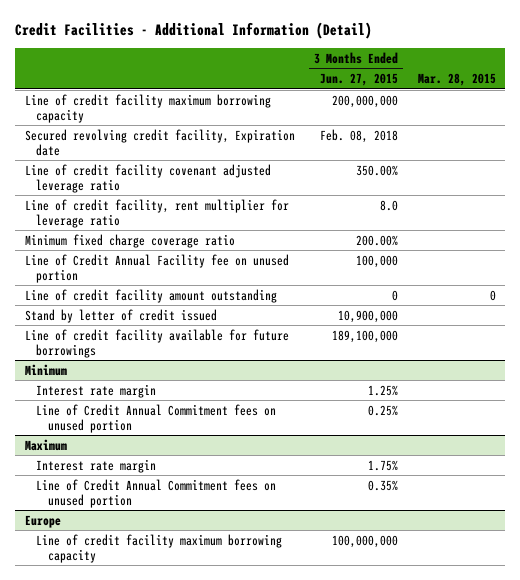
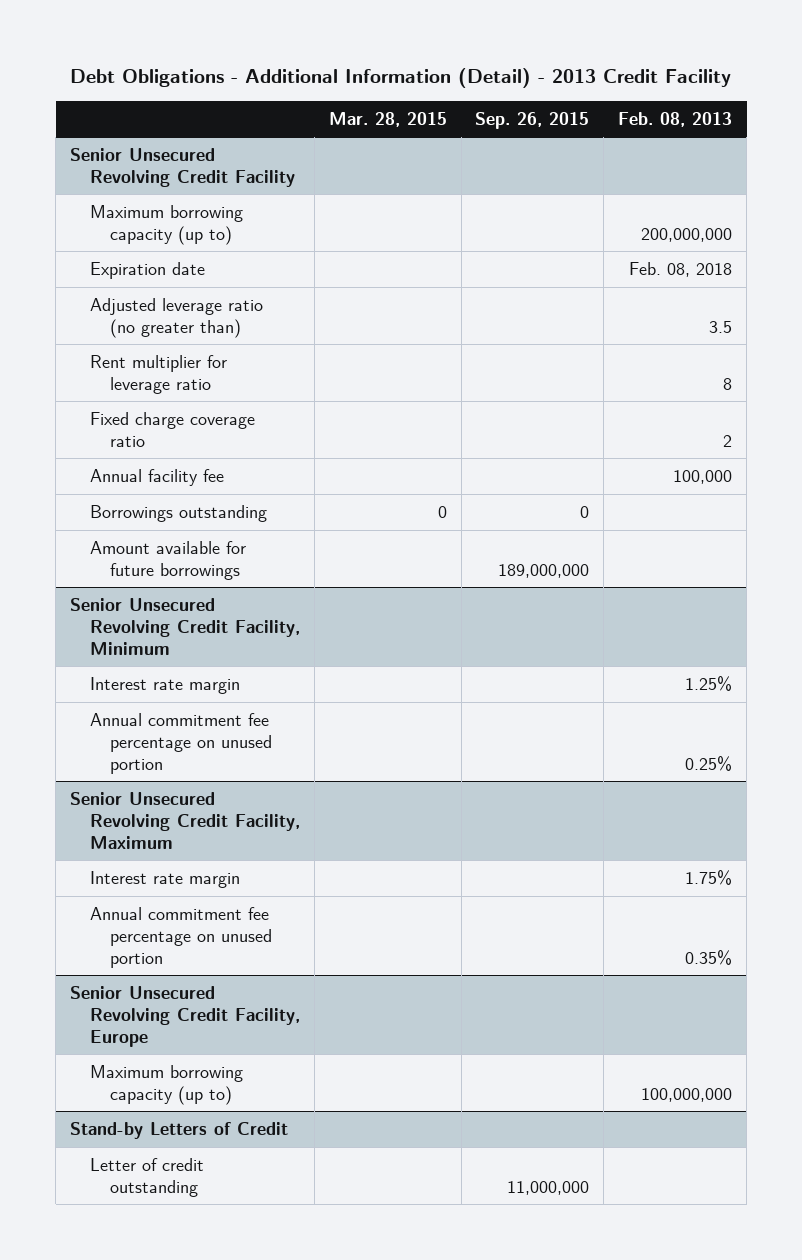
- Credit Facilities - Additional Information (Detail)
+ Debt Obligations - Additional Information (Detail) - 2013 Credit Facility
- | 3 Months Ended Jun. 27, 2015 | Mar. 28, 2015
+ | Mar. 28, 2015 | Sep. 26, 2015 | Feb. 08, 2013
- Line of credit facility maximum borrowing capacity | 200,000,000 |
- Secured revolving credit facility, Expiration date | Feb. 08, 2018 |
- Line of credit facility covenant adjusted leverage ratio | 350.00% |
- Line of credit facility, rent multiplier for leverage ratio | 8.0 |
- Minimum fixed charge coverage ratio | 200.00% |
- Line of Credit Annual Facility fee on unused portion | 100,000 |
- Line of credit facility amount outstanding | 0 | 0
- Stand by letter of credit issued | 10,900,000 |
- Line of credit facility available for future borrowings | 189,100,000 |
- Minimum
+ Senior Unsecured Revolving Credit Facility
+ Maximum borrowing capacity (up to) | | | 200,000,000
+ Expiration date | | | Feb. 08, 2018
+ Adjusted leverage ratio (no greater than) | | | 3.5
+ Rent multiplier for leverage ratio | | | 8
+ Fixed charge coverage ratio | | | 2
+ Annual facility fee | | | 100,000
+ Borrowings outstanding | 0 | 0 |
+ Amount available for future borrowings | | 189,000,000 |
+ Senior Unsecured Revolving Credit Facility, Minimum
- Line of Credit Annual Commitment fees on unused portion | 0.25% |
- Maximum
+ Annual commitment fee percentage on unused portion | | | 0.25%
+ Senior Unsecured Revolving Credit Facility, Maximum
- Line of Credit Annual Commitment fees on unused portion | 0.35% |
- Europe
- Line of credit facility maximum borrowing capacity | 100,000,000 |
+ Annual commitment fee percentage on unused portion | | | 0.35%
+ Senior Unsecured Revolving Credit Facility, Europe
+ Maximum borrowing capacity (up to) | | | 100,000,000
+ Stand-by Letters of Credit
+ Letter of credit outstanding | | 11,000,000 |

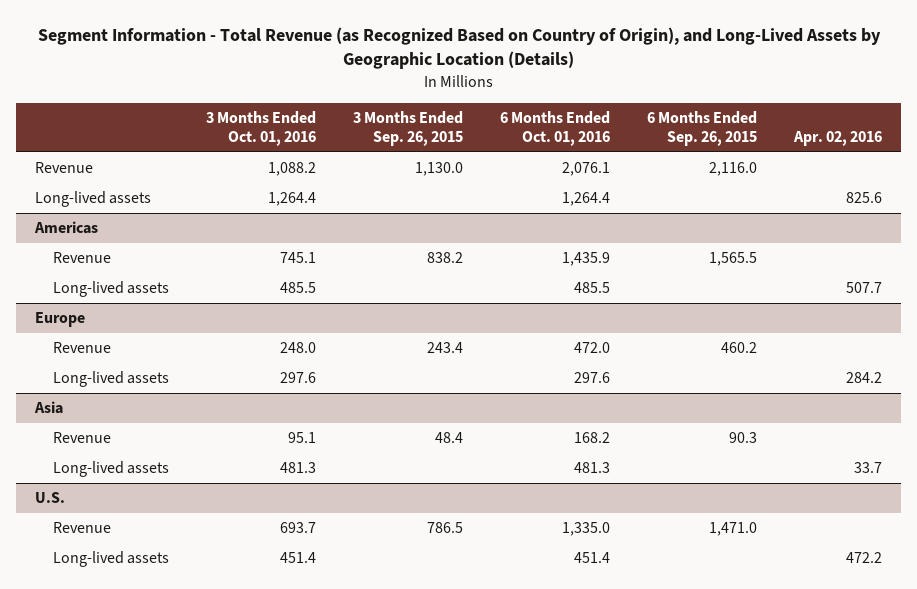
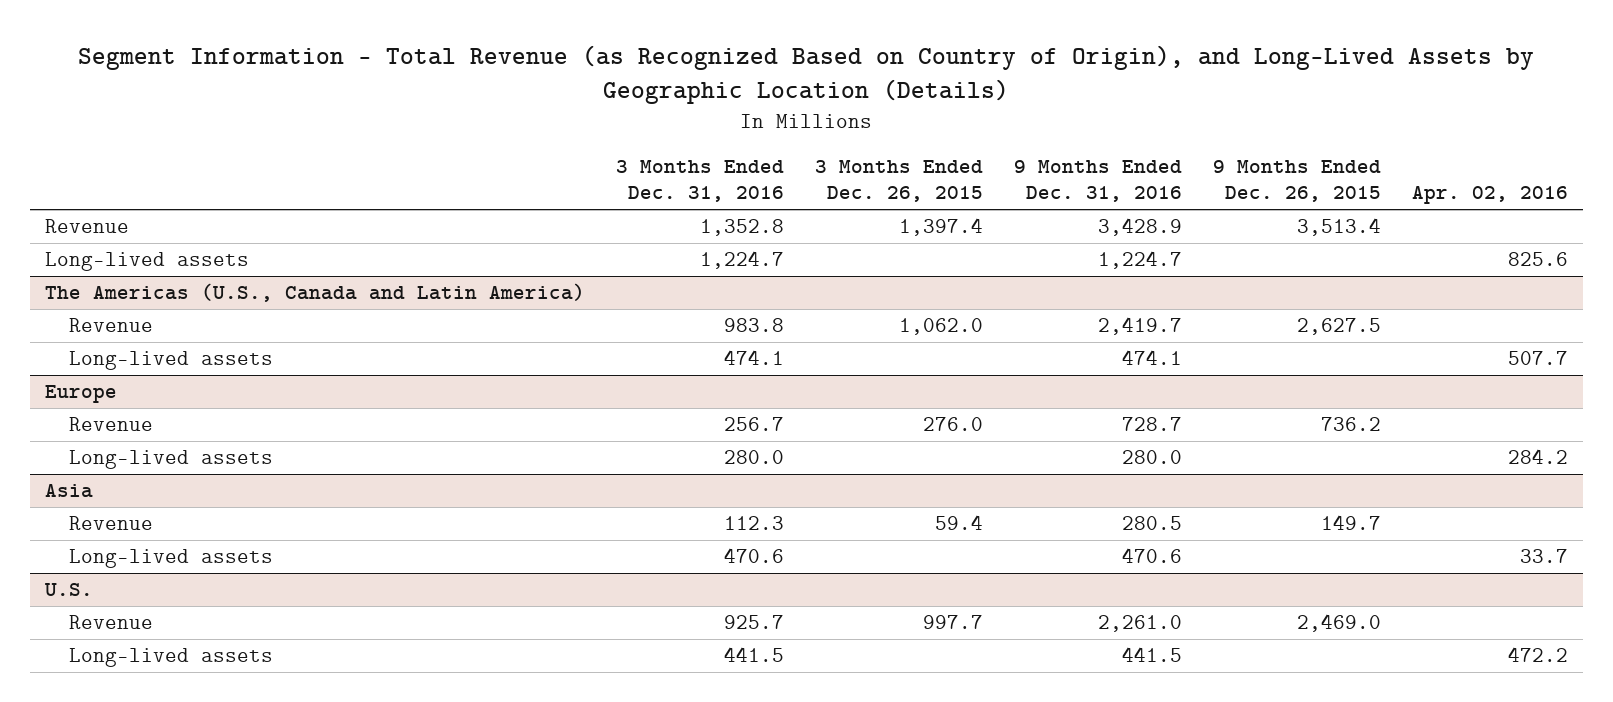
- | 3 Months Ended Oct. 01, 2016 | 3 Months Ended Sep. 26, 2015 | 6 Months Ended Oct. 01, 2016 | 6 Months Ended Sep. 26, 2015 | Apr. 02, 2016
+ | 3 Months Ended Dec. 31, 2016 | 3 Months Ended Dec. 26, 2015 | 9 Months Ended Dec. 31, 2016 | 9 Months Ended Dec. 26, 2015 | Apr. 02, 2016
- Americas
+ The Americas (U.S., Canada and Latin America)

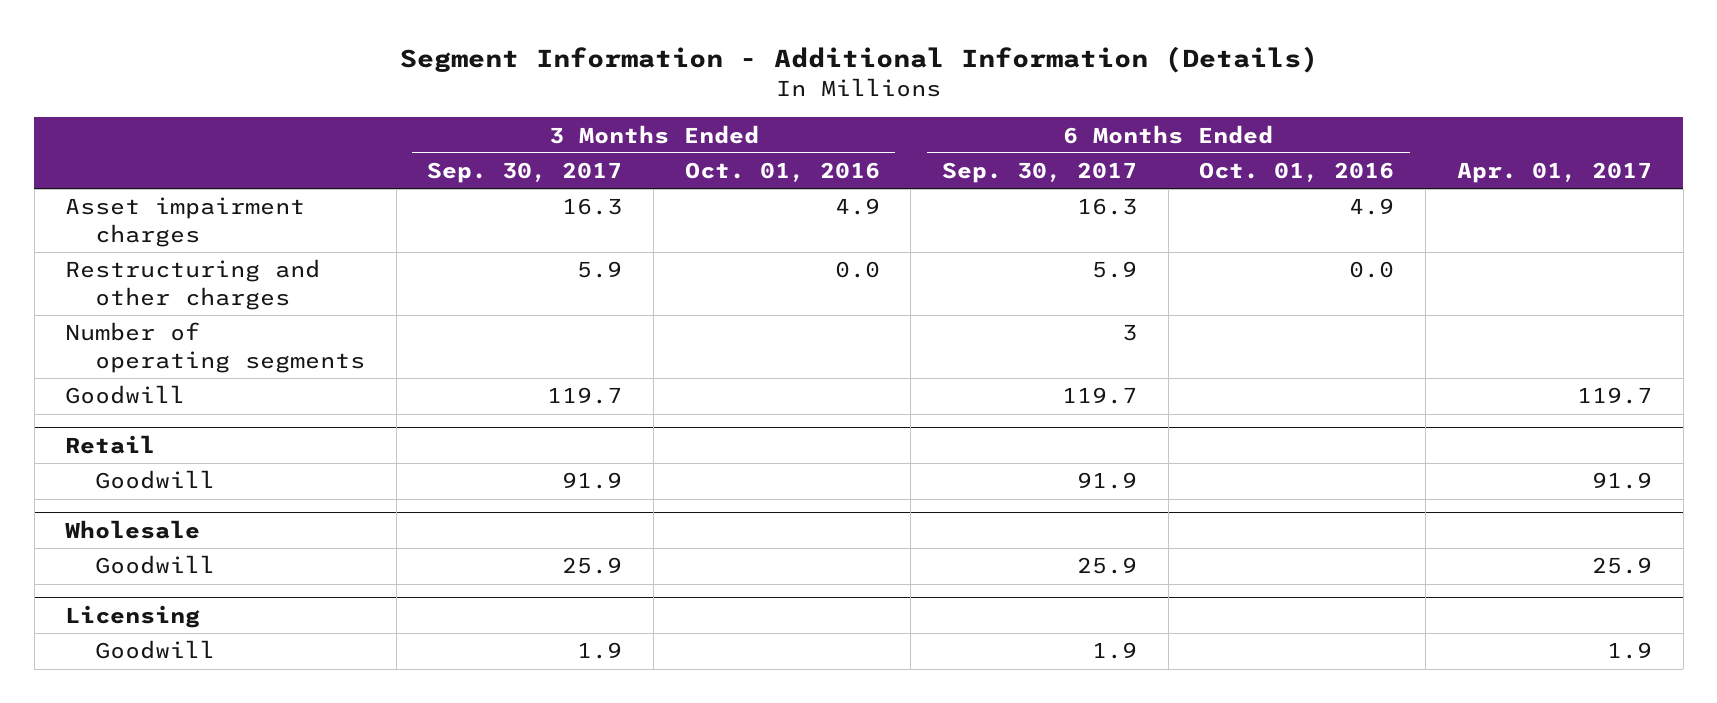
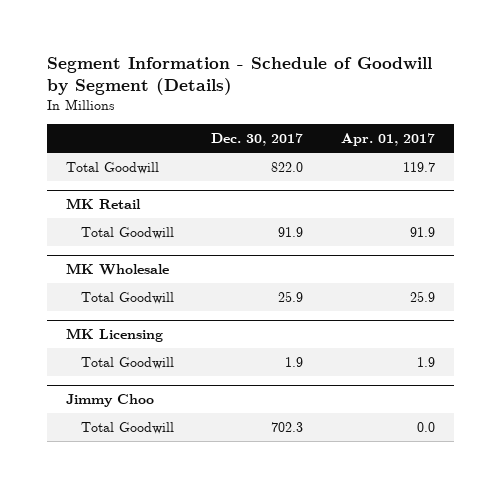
- Segment Information - Additional Information (Details)
+ Segment Information - Schedule of Goodwill by Segment (Details)
- | 3 Months Ended Sep. 30, 2017 | 3 Months Ended Oct. 01, 2016 | 6 Months Ended Sep. 30, 2017 | 6 Months Ended Oct. 01, 2016 | Apr. 01, 2017
+ | Dec. 30, 2017 | Apr. 01, 2017
- Asset impairment charges | 16.3 | 4.9 | 16.3 | 4.9 |
- Restructuring and other charges | 5.9 | 0.0 | 5.9 | 0.0 |
- Number of operating segments | | | 3 | |
- Goodwill | 119.7 | | 119.7 | | 119.7
- Retail
- Goodwill | 91.9 | | 91.9 | | 91.9
- Wholesale
- Goodwill | 25.9 | | 25.9 | | 25.9
- Licensing
- Goodwill | 1.9 | | 1.9 | | 1.9
+ Total Goodwill | 822.0 | 119.7
+ MK Retail
+ Total Goodwill | 91.9 | 91.9
+ MK Wholesale
+ Total Goodwill | 25.9 | 25.9
+ MK Licensing
+ Total Goodwill | 1.9 | 1.9
+ Jimmy Choo
+ Total Goodwill | 702.3 | 0.0

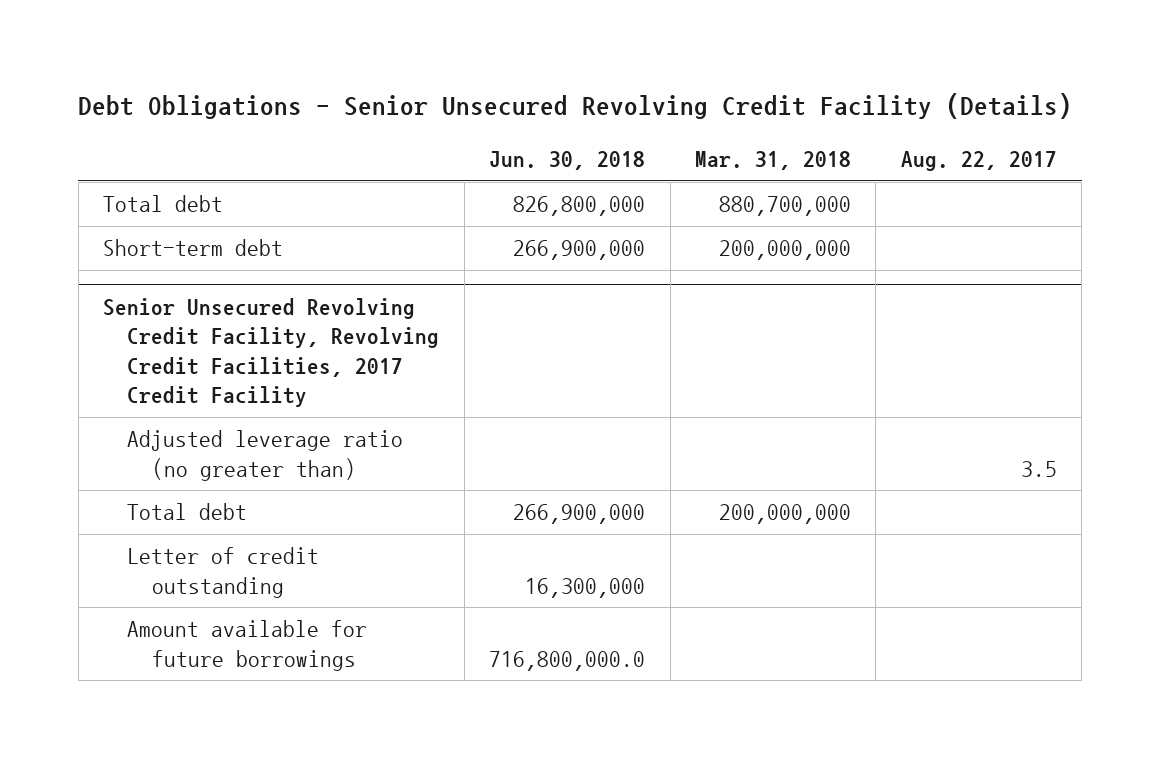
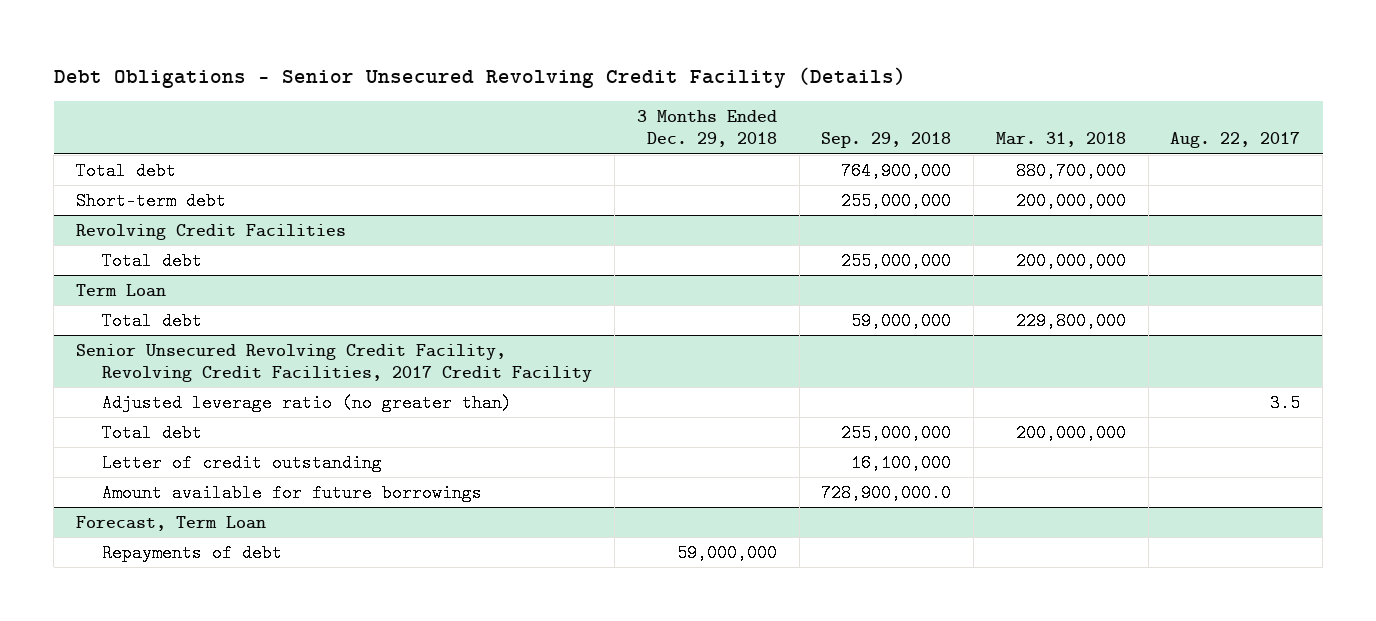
- | Jun. 30, 2018 | Mar. 31, 2018 | Aug. 22, 2017
+ | 3 Months Ended Dec. 29, 2018 | Sep. 29, 2018 | Mar. 31, 2018 | Aug. 22, 2017
+ Revolving Credit Facilities
+ Total debt | | 255,000,000 | 200,000,000 |
+ Term Loan
+ Total debt | | 59,000,000 | 229,800,000 |
+ Forecast, Term Loan
+ Repayments of debt | 59,000,000 | | |

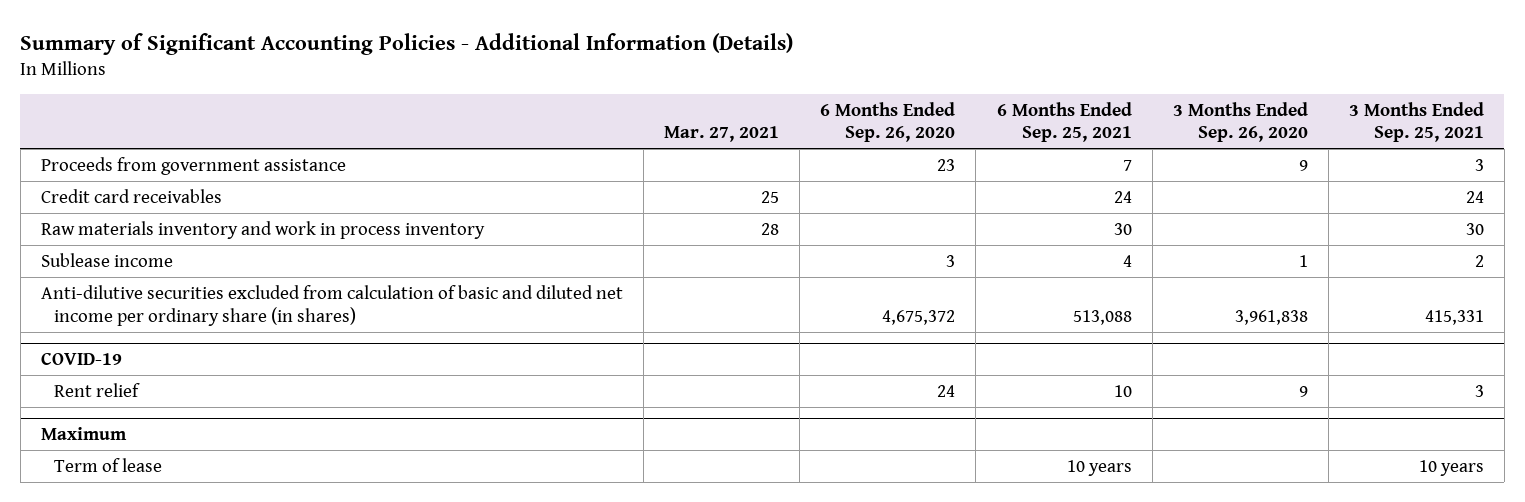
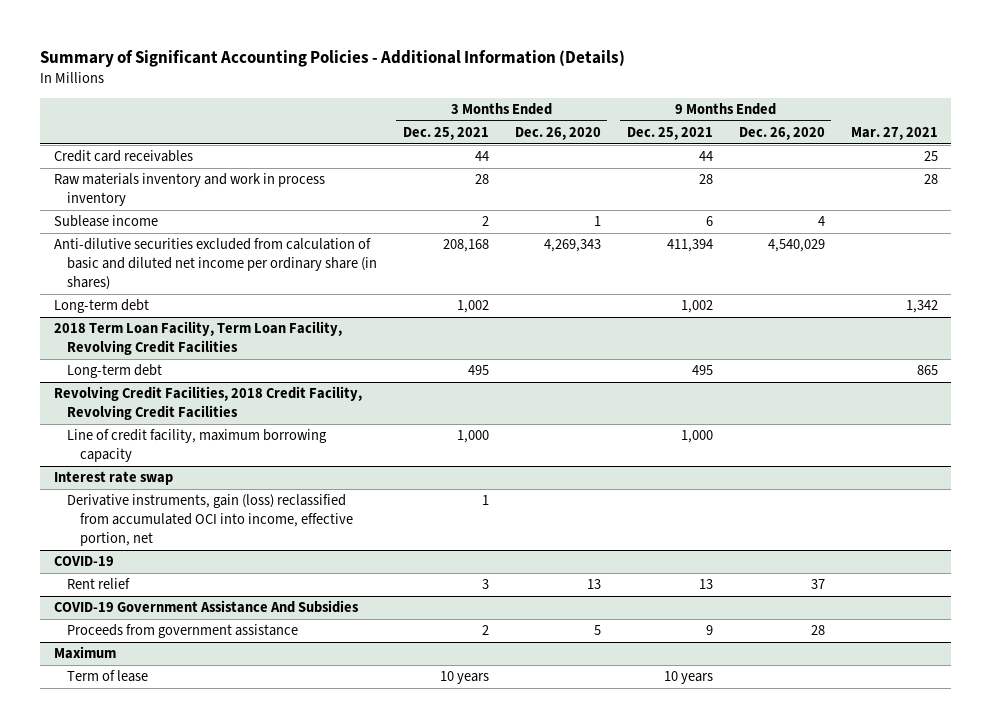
- | Mar. 27, 2021 | 6 Months Ended Sep. 26, 2020 | 6 Months Ended Sep. 25, 2021 | 3 Months Ended Sep. 26, 2020 | 3 Months Ended Sep. 25, 2021
+ | 3 Months Ended Dec. 25, 2021 | 3 Months Ended Dec. 26, 2020 | 9 Months Ended Dec. 25, 2021 | 9 Months Ended Dec. 26, 2020 | Mar. 27, 2021
- Proceeds from government assistance | | 23 | 7 | 9 | 3
+ Long-term debt | 1,002 | | 1,002 | | 1,342
+ 2018 Term Loan Facility, Term Loan Facility, Revolving Credit Facilities
+ Long-term debt | 495 | | 495 | | 865
+ Revolving Credit Facilities, 2018 Credit Facility, Revolving Credit Facilities
+ Line of credit facility, maximum borrowing capacity | 1,000 | | 1,000 | |
+ Interest rate swap
+ Derivative instruments, gain (loss) reclassified from accumulated OCI into income, effective portion, net | 1 | | | |
+ COVID-19 Government Assistance And Subsidies
+ Proceeds from government assistance | 2 | 5 | 9 | 28 |

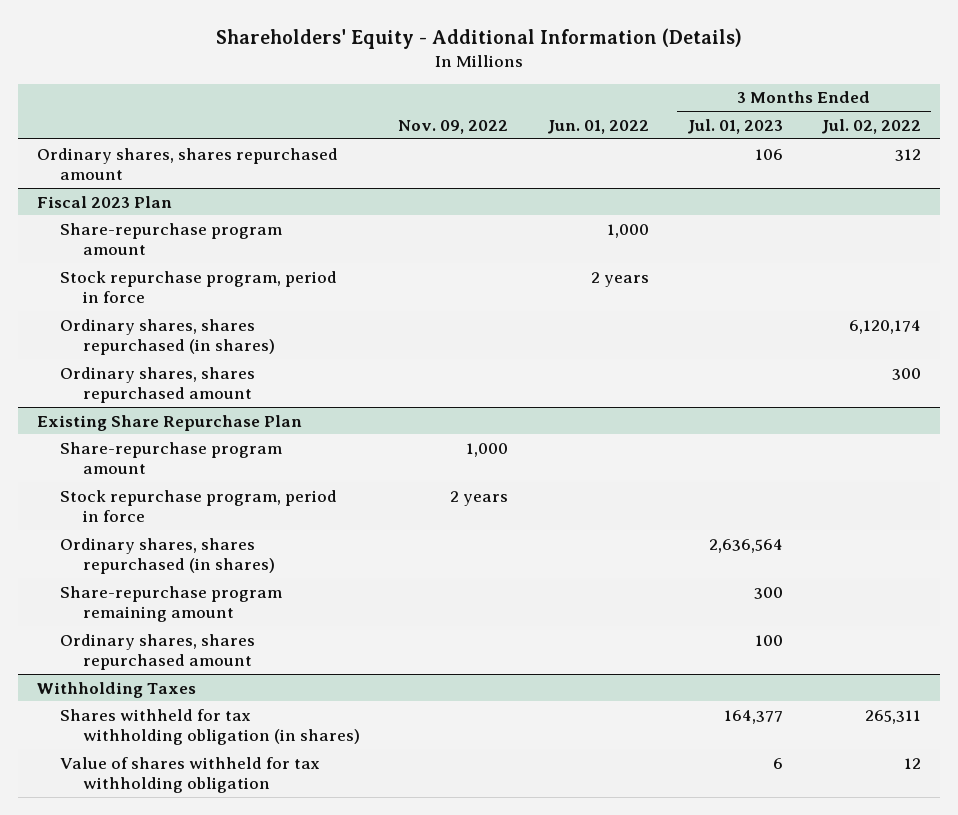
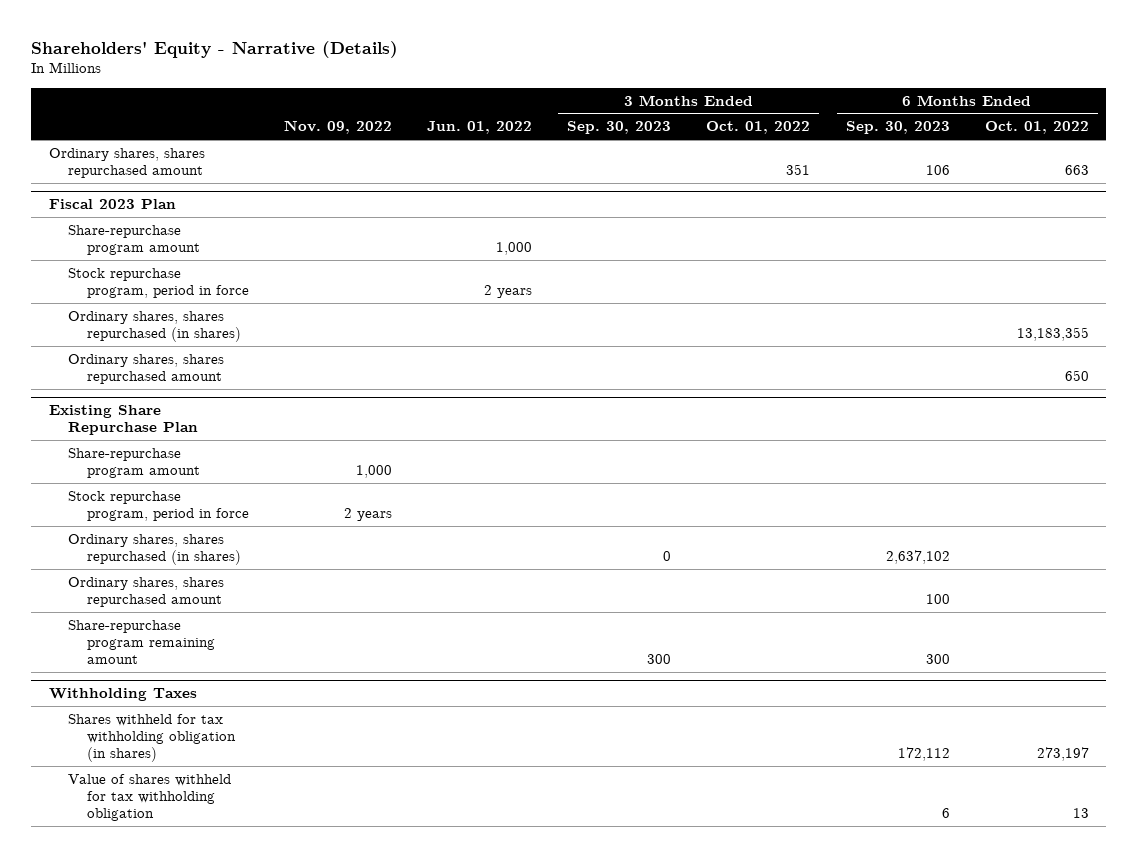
- Shareholders' Equity - Additional Information (Details)
+ Shareholders' Equity - Narrative (Details)
- | Nov. 09, 2022 | Jun. 01, 2022 | 3 Months Ended Jul. 01, 2023 | 3 Months Ended Jul. 02, 2022
+ | Nov. 09, 2022 | Jun. 01, 2022 | 3 Months Ended Sep. 30, 2023 | 3 Months Ended Oct. 01, 2022 | 6 Months Ended Sep. 30, 2023 | 6 Months Ended Oct. 01, 2022
@ Existing Share Repurchase Plan
moved down: Share-repurchase program remaining amount | | | 300 | | 300 |

